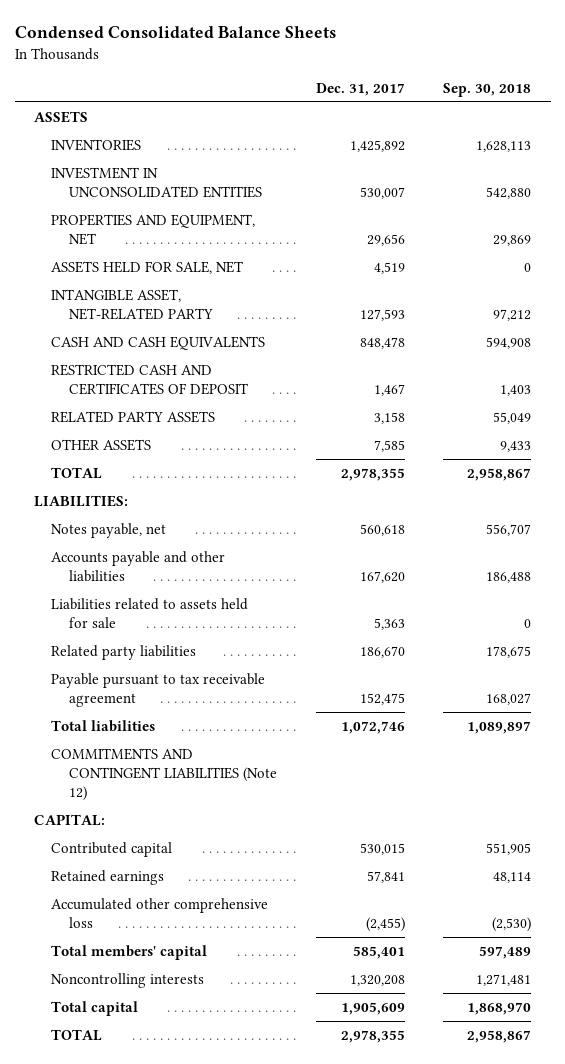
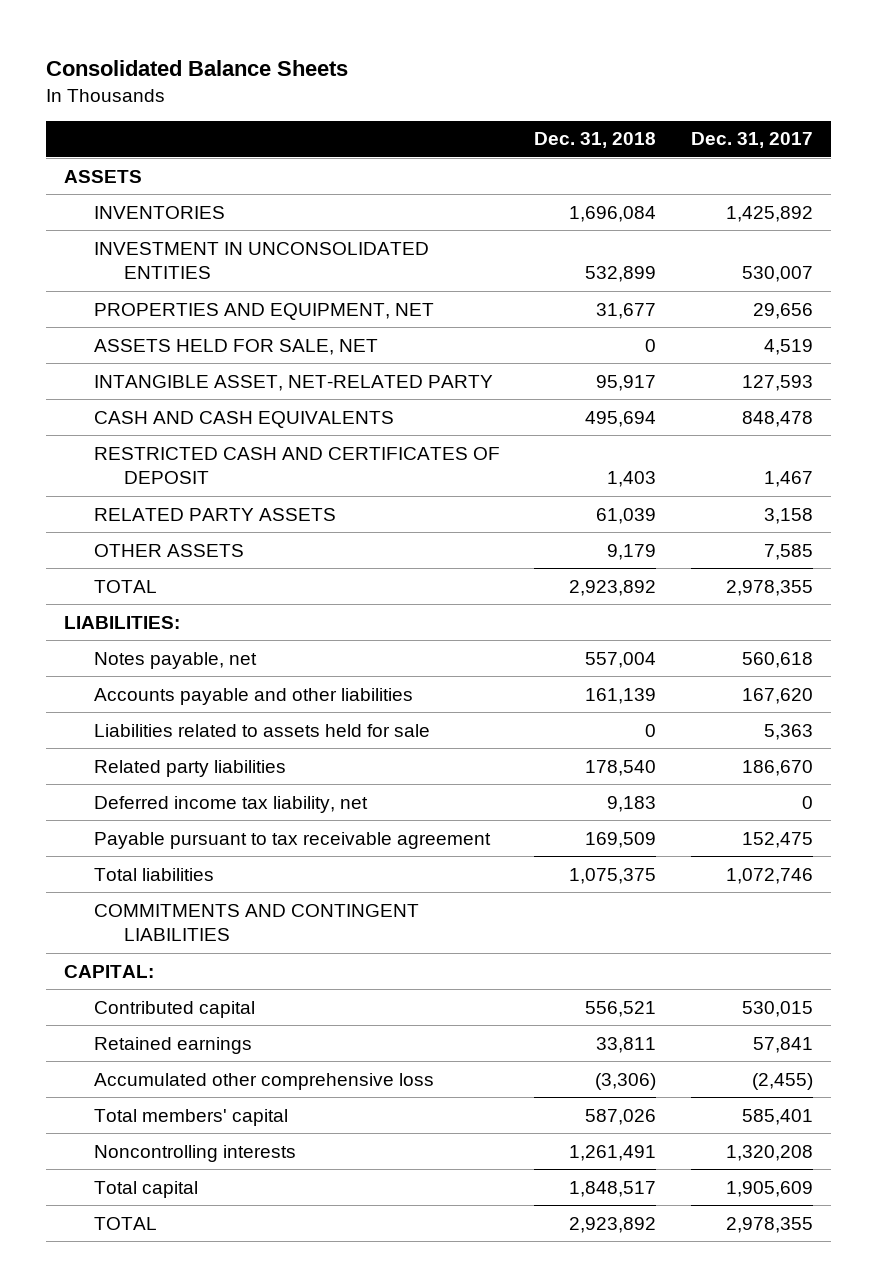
- Condensed Consolidated Balance Sheets
+ Consolidated Balance Sheets
- | Dec. 31, 2017 | Sep. 30, 2018
+ | Dec. 31, 2018 | Dec. 31, 2017
+ Deferred income tax liability, net | 9,183 | 0
- COMMITMENTS AND CONTINGENT LIABILITIES (Note 12)
+ COMMITMENTS AND CONTINGENT LIABILITIES

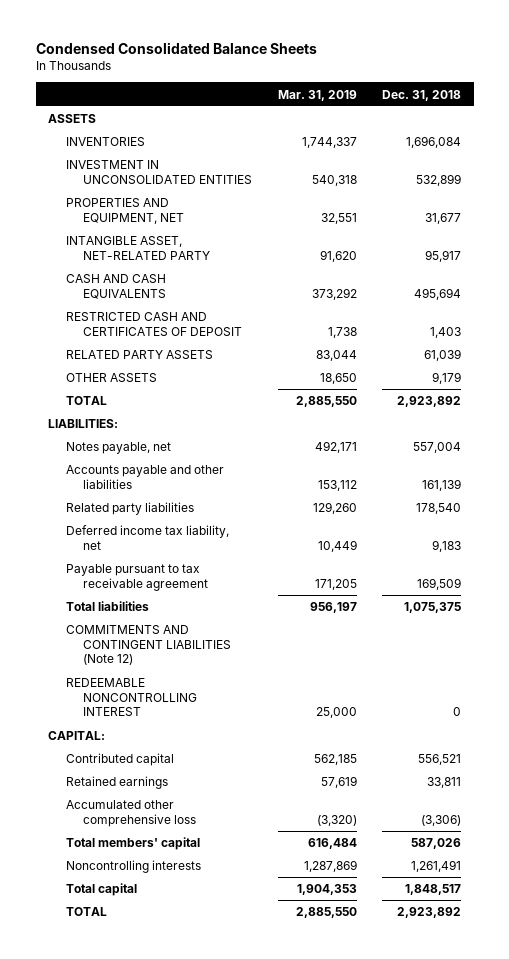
- Consolidated Balance Sheets
+ Condensed Consolidated Balance Sheets
- | Dec. 31, 2018 | Dec. 31, 2017
+ | Mar. 31, 2019 | Dec. 31, 2018
- ASSETS HELD FOR SALE, NET | 0 | 4,519
- Liabilities related to assets held for sale | 0 | 5,363
- COMMITMENTS AND CONTINGENT LIABILITIES
+ COMMITMENTS AND CONTINGENT LIABILITIES (Note 12)
+ REDEEMABLE NONCONTROLLING INTEREST | 25,000 | 0

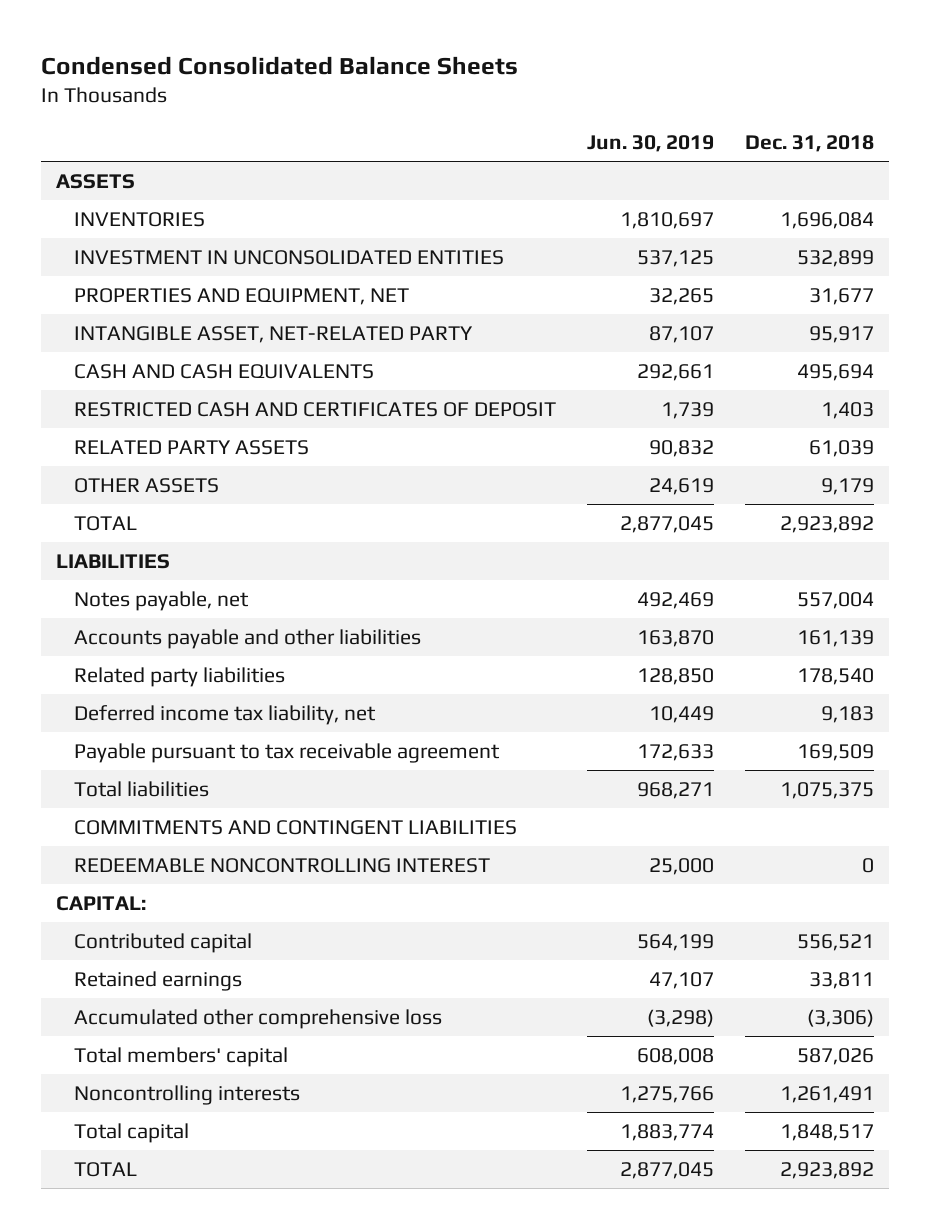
- | Mar. 31, 2019 | Dec. 31, 2018
+ | Jun. 30, 2019 | Dec. 31, 2018
- LIABILITIES:
+ LIABILITIES
- COMMITMENTS AND CONTINGENT LIABILITIES (Note 12)
+ COMMITMENTS AND CONTINGENT LIABILITIES

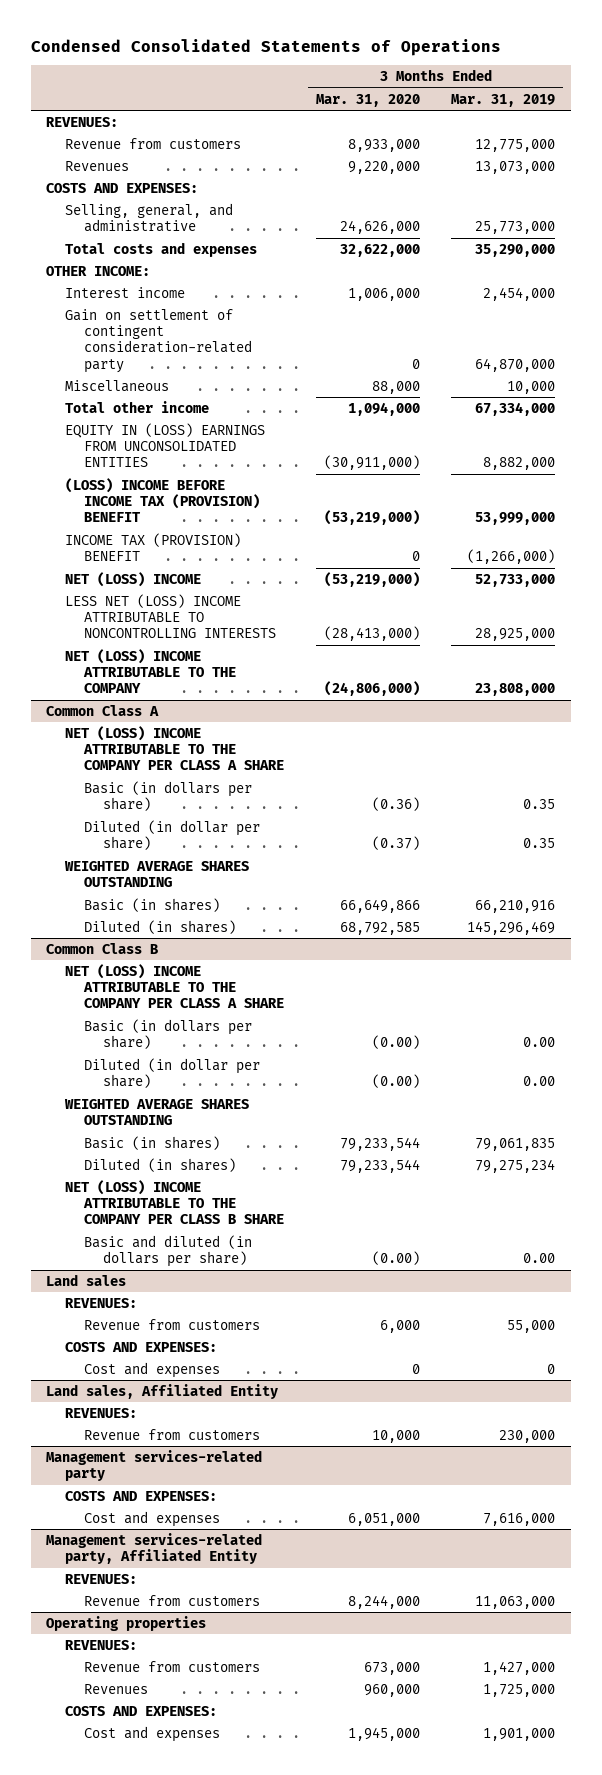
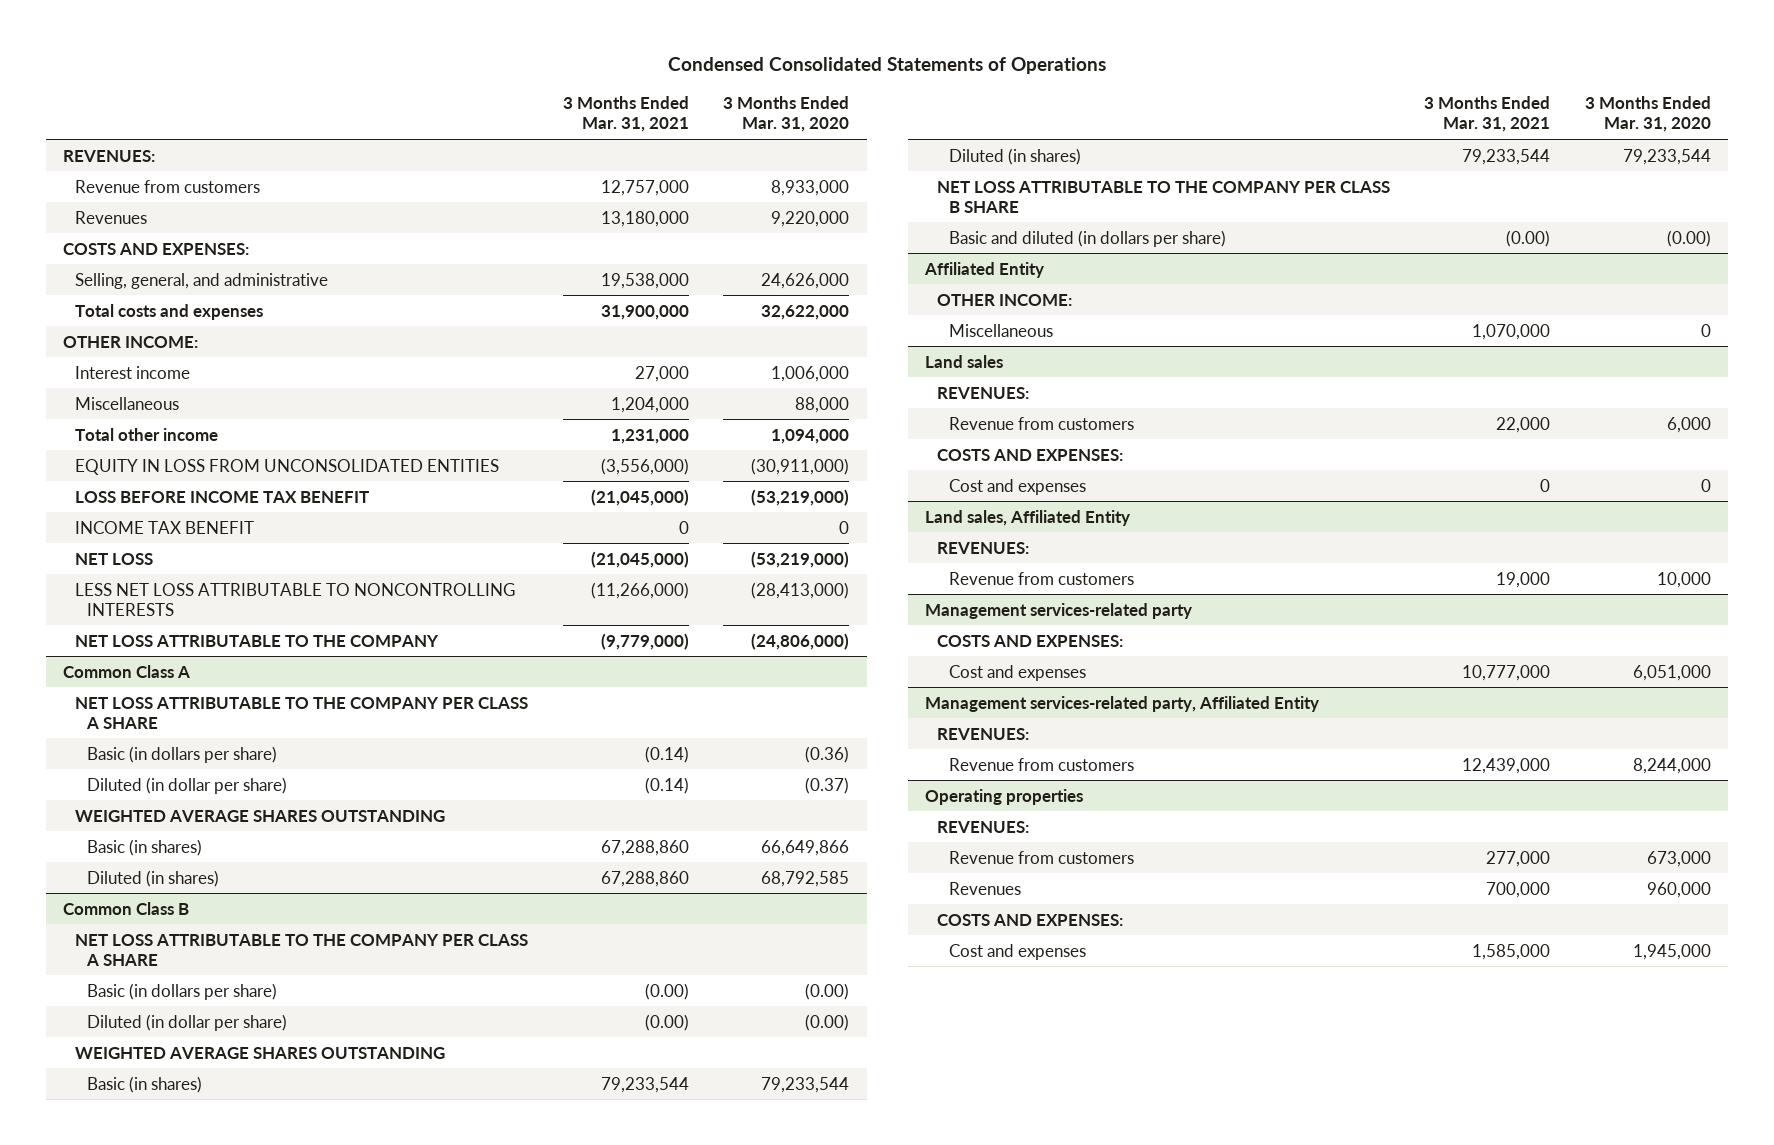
- | 3 Months Ended Mar. 31, 2020 | 3 Months Ended Mar. 31, 2019
+ | 3 Months Ended Mar. 31, 2021 | 3 Months Ended Mar. 31, 2020
- Gain on settlement of contingent consideration-related party | 0 | 64,870,000
- EQUITY IN (LOSS) EARNINGS FROM UNCONSOLIDATED ENTITIES | (30,911,000) | 8,882,000
- (LOSS) INCOME BEFORE INCOME TAX (PROVISION) BENEFIT | (53,219,000) | 53,999,000
- INCOME TAX (PROVISION) BENEFIT | 0 | (1,266,000)
- NET (LOSS) INCOME | (53,219,000) | 52,733,000
- LESS NET (LOSS) INCOME ATTRIBUTABLE TO NONCONTROLLING INTERESTS | (28,413,000) | 28,925,000
- NET (LOSS) INCOME ATTRIBUTABLE TO THE COMPANY | (24,806,000) | 23,808,000
+ EQUITY IN LOSS FROM UNCONSOLIDATED ENTITIES | (3,556,000) | (30,911,000)
+ LOSS BEFORE INCOME TAX BENEFIT | (21,045,000) | (53,219,000)
+ INCOME TAX BENEFIT | 0 | 0
+ NET LOSS | (21,045,000) | (53,219,000)
+ LESS NET LOSS ATTRIBUTABLE TO NONCONTROLLING INTERESTS | (11,266,000) | (28,413,000)
+ NET LOSS ATTRIBUTABLE TO THE COMPANY | (9,779,000) | (24,806,000)
@ Common Class A
- NET (LOSS) INCOME ATTRIBUTABLE TO THE COMPANY PER CLASS A SHARE
+ NET LOSS ATTRIBUTABLE TO THE COMPANY PER CLASS A SHARE
@ Common Class B
- NET (LOSS) INCOME ATTRIBUTABLE TO THE COMPANY PER CLASS A SHARE
+ NET LOSS ATTRIBUTABLE TO THE COMPANY PER CLASS A SHARE
- NET (LOSS) INCOME ATTRIBUTABLE TO THE COMPANY PER CLASS B SHARE
+ NET LOSS ATTRIBUTABLE TO THE COMPANY PER CLASS B SHARE
+ Affiliated Entity
+ OTHER INCOME:
+ Miscellaneous | 1,070,000 | 0

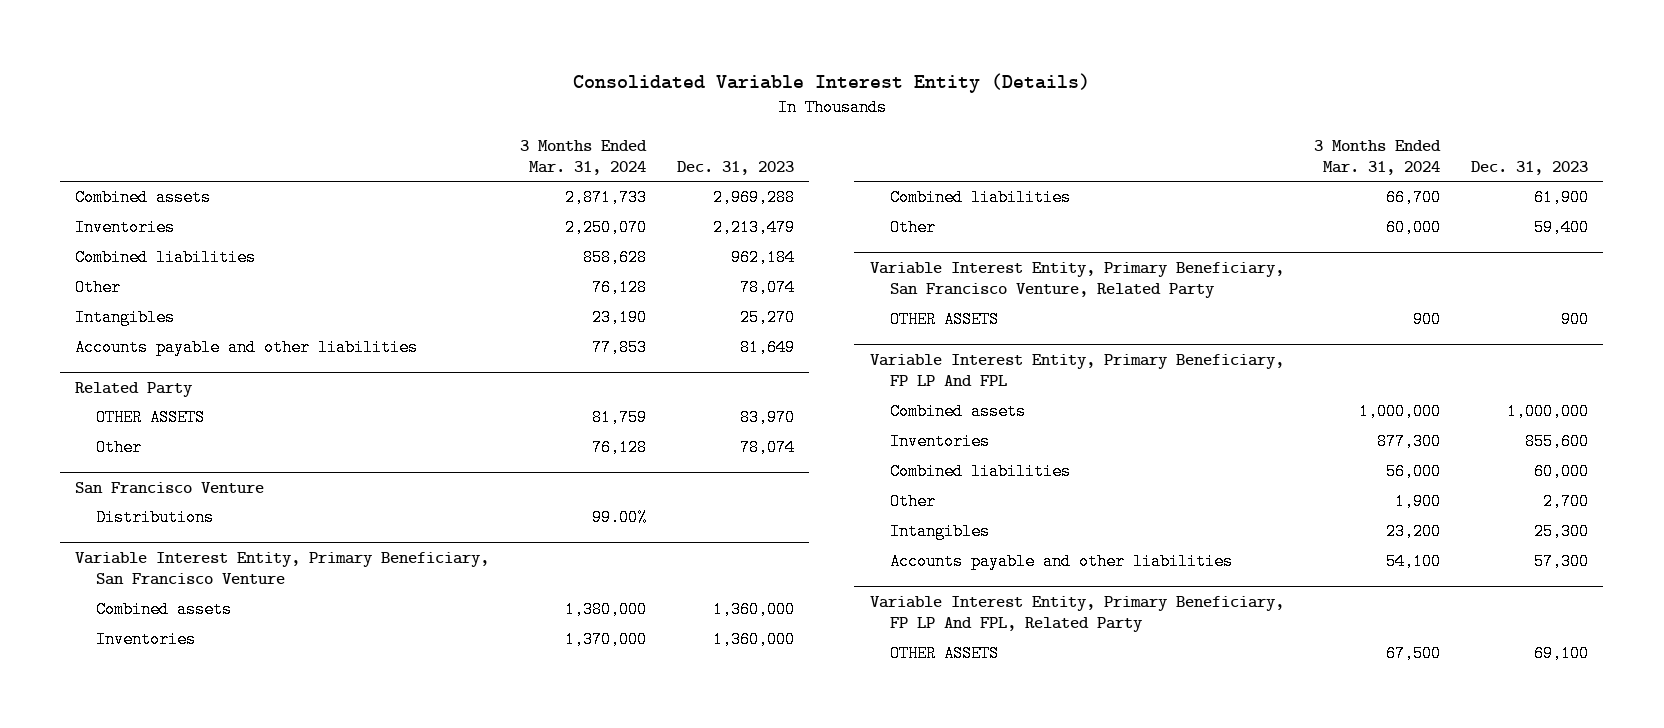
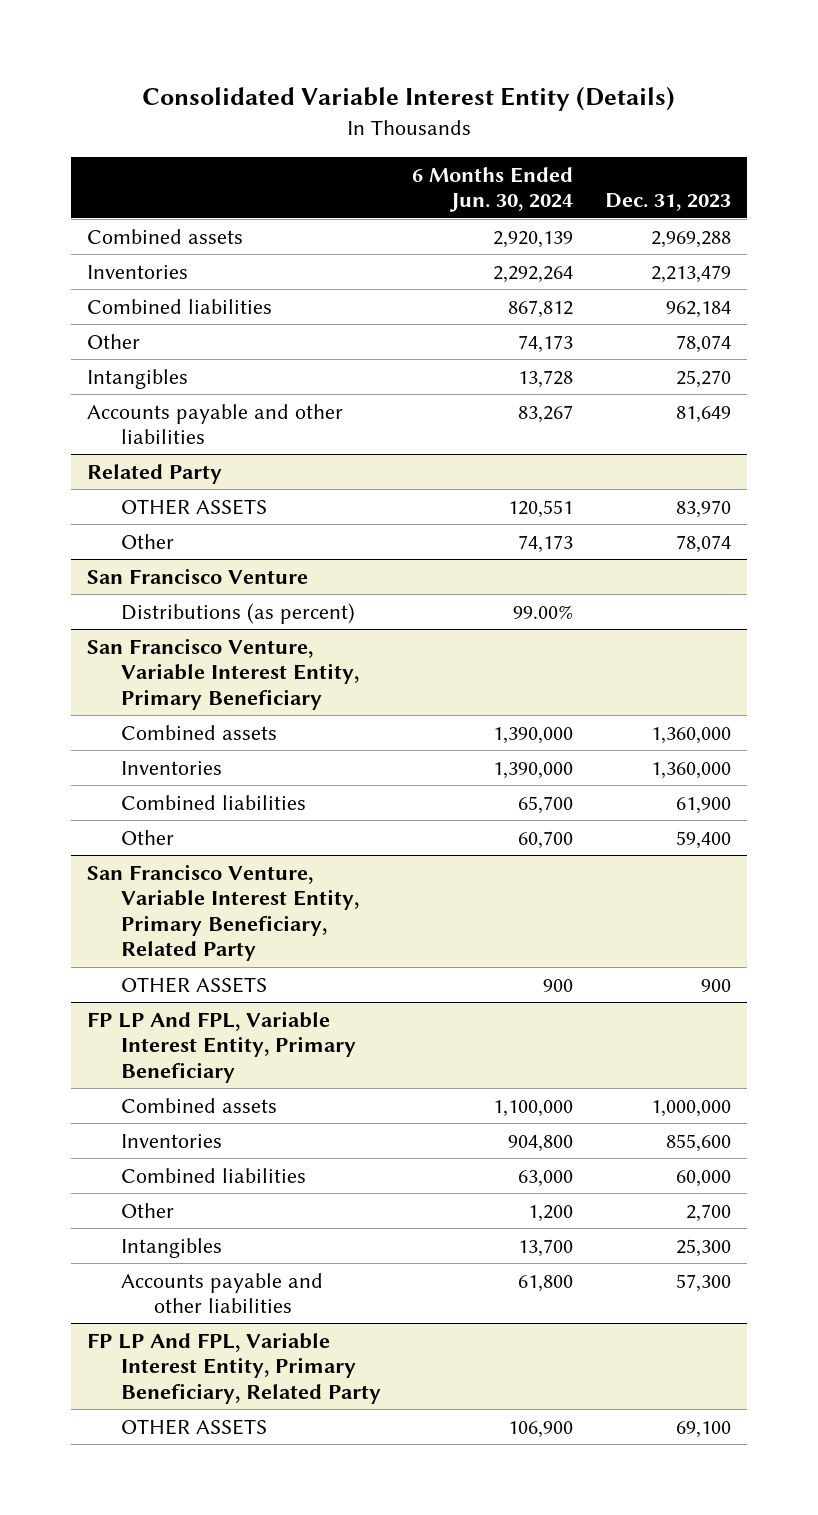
- | 3 Months Ended Mar. 31, 2024 | Dec. 31, 2023
+ | 6 Months Ended Jun. 30, 2024 | Dec. 31, 2023
@ San Francisco Venture
- Distributions | 99.00% |
- Variable Interest Entity, Primary Beneficiary, San Francisco Venture
@ San Francisco Venture
+ Distributions (as percent) | 99.00% |
+ San Francisco Venture, Variable Interest Entity, Primary Beneficiary
- Variable Interest Entity, Primary Beneficiary, San Francisco Venture, Related Party
+ San Francisco Venture, Variable Interest Entity, Primary Beneficiary, Related Party
- Variable Interest Entity, Primary Beneficiary, FP LP And FPL
+ FP LP And FPL, Variable Interest Entity, Primary Beneficiary
- Variable Interest Entity, Primary Beneficiary, FP LP And FPL, Related Party
+ FP LP And FPL, Variable Interest Entity, Primary Beneficiary, Related Party

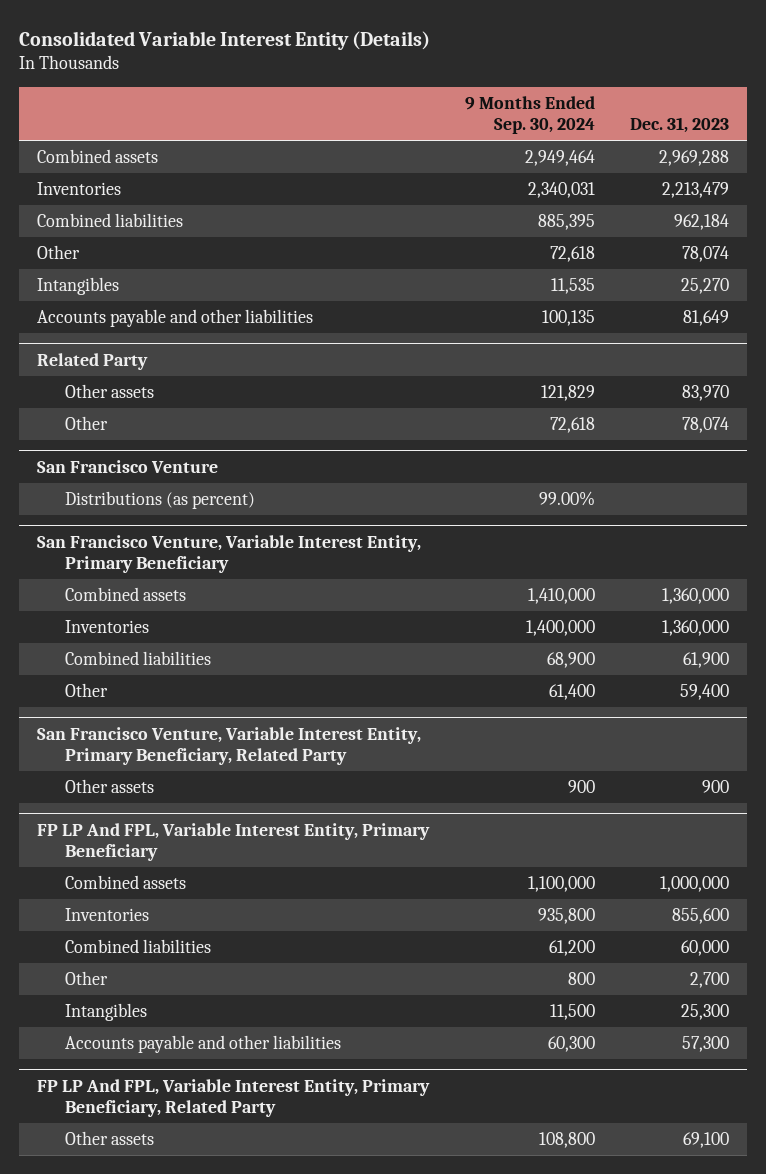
- | 6 Months Ended Jun. 30, 2024 | Dec. 31, 2023
+ | 9 Months Ended Sep. 30, 2024 | Dec. 31, 2023
@ Related Party
- OTHER ASSETS | 120,551 | 83,970
+ Other assets | 121,829 | 83,970
@ San Francisco Venture, Variable Interest Entity, Primary Beneficiary, Related Party
- OTHER ASSETS | 900 | 900
+ Other assets | 900 | 900
@ FP LP And FPL, Variable Interest Entity, Primary Beneficiary, Related Party
- OTHER ASSETS | 106,900 | 69,100
+ Other assets | 108,800 | 69,100

